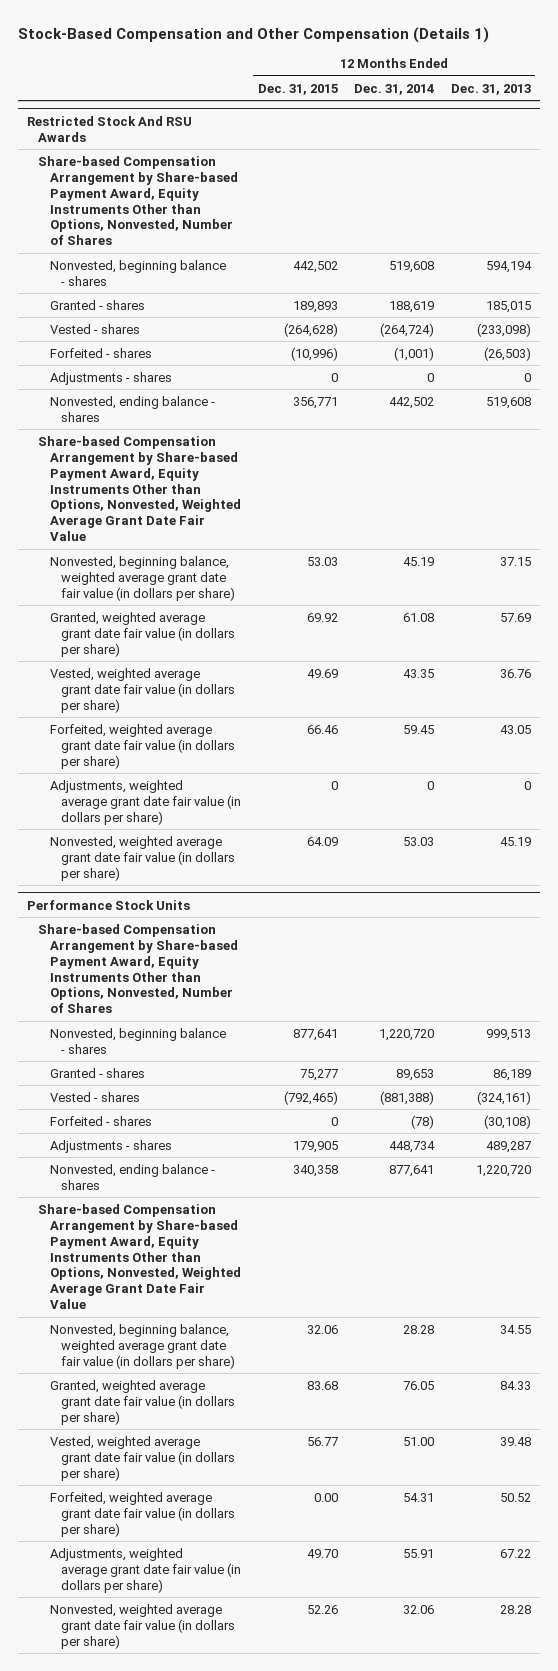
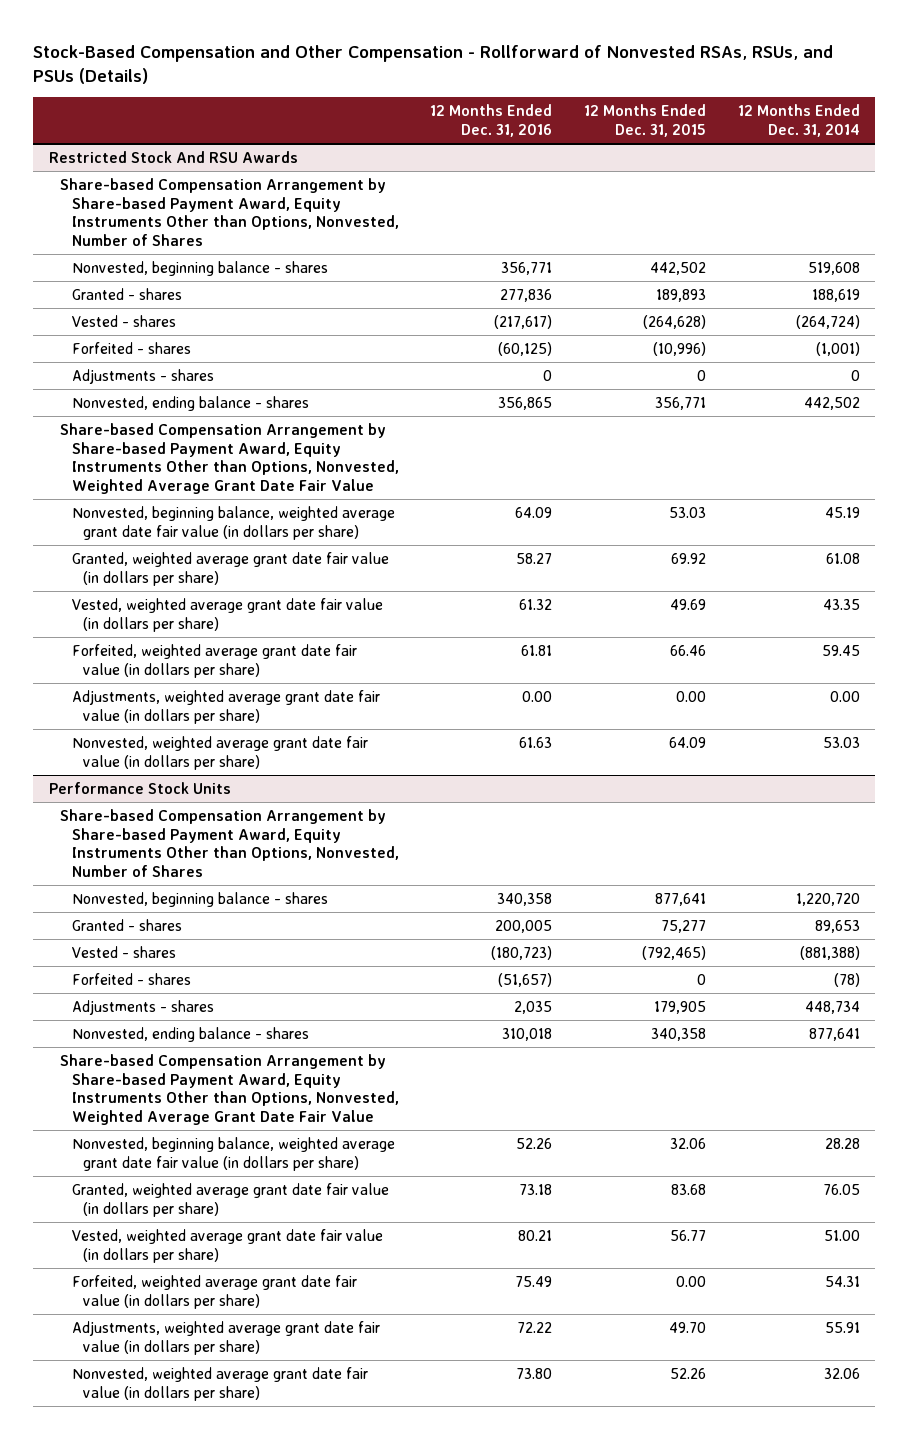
- Stock-Based Compensation and Other Compensation (Details 1)
+ Stock-Based Compensation and Other Compensation - Rollforward of Nonvested RSAs, RSUs, and PSUs (Details)
- | 12 Months Ended Dec. 31, 2015 | 12 Months Ended Dec. 31, 2014 | 12 Months Ended Dec. 31, 2013
+ | 12 Months Ended Dec. 31, 2016 | 12 Months Ended Dec. 31, 2015 | 12 Months Ended Dec. 31, 2014
@ Restricted Stock And RSU Awards
- Adjustments, weighted average grant date fair value (in dollars per share) | 0 | 0 | 0
+ Adjustments, weighted average grant date fair value (in dollars per share) | 0.00 | 0.00 | 0.00

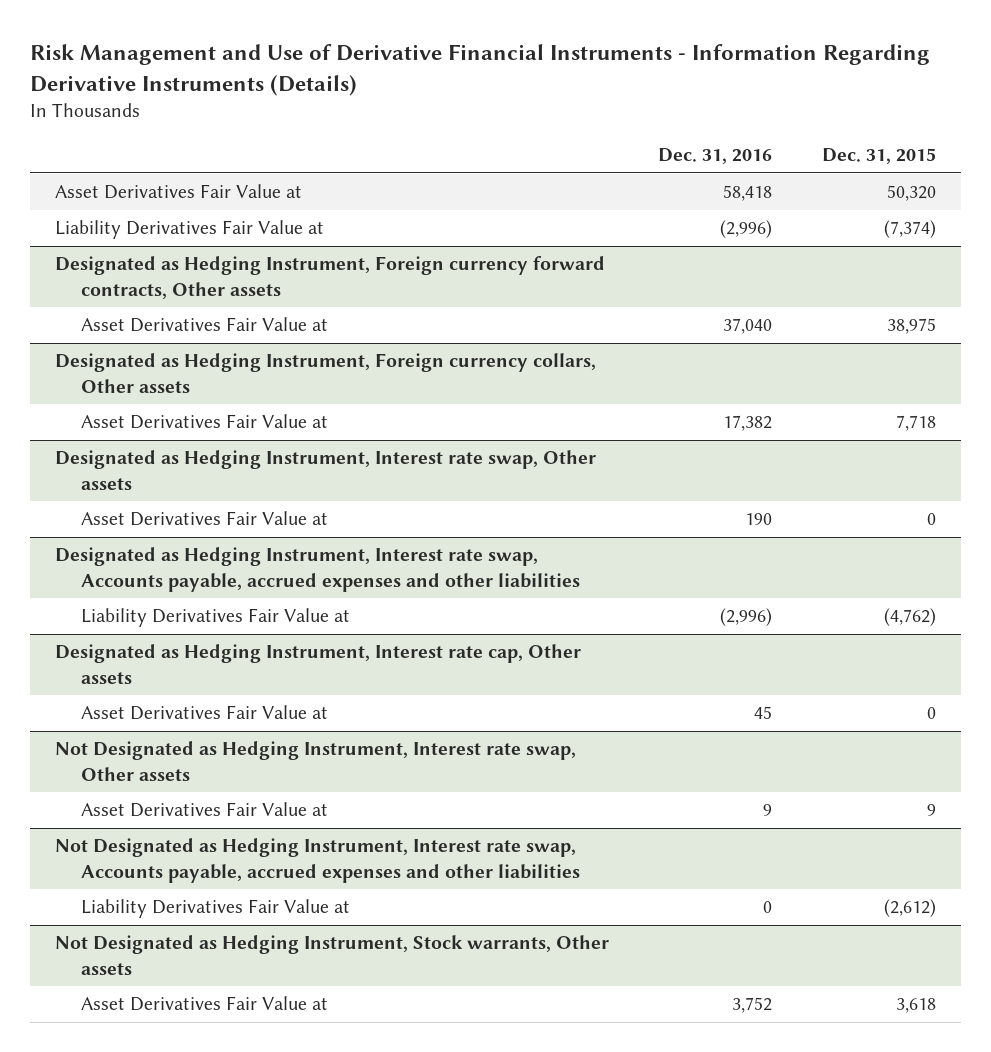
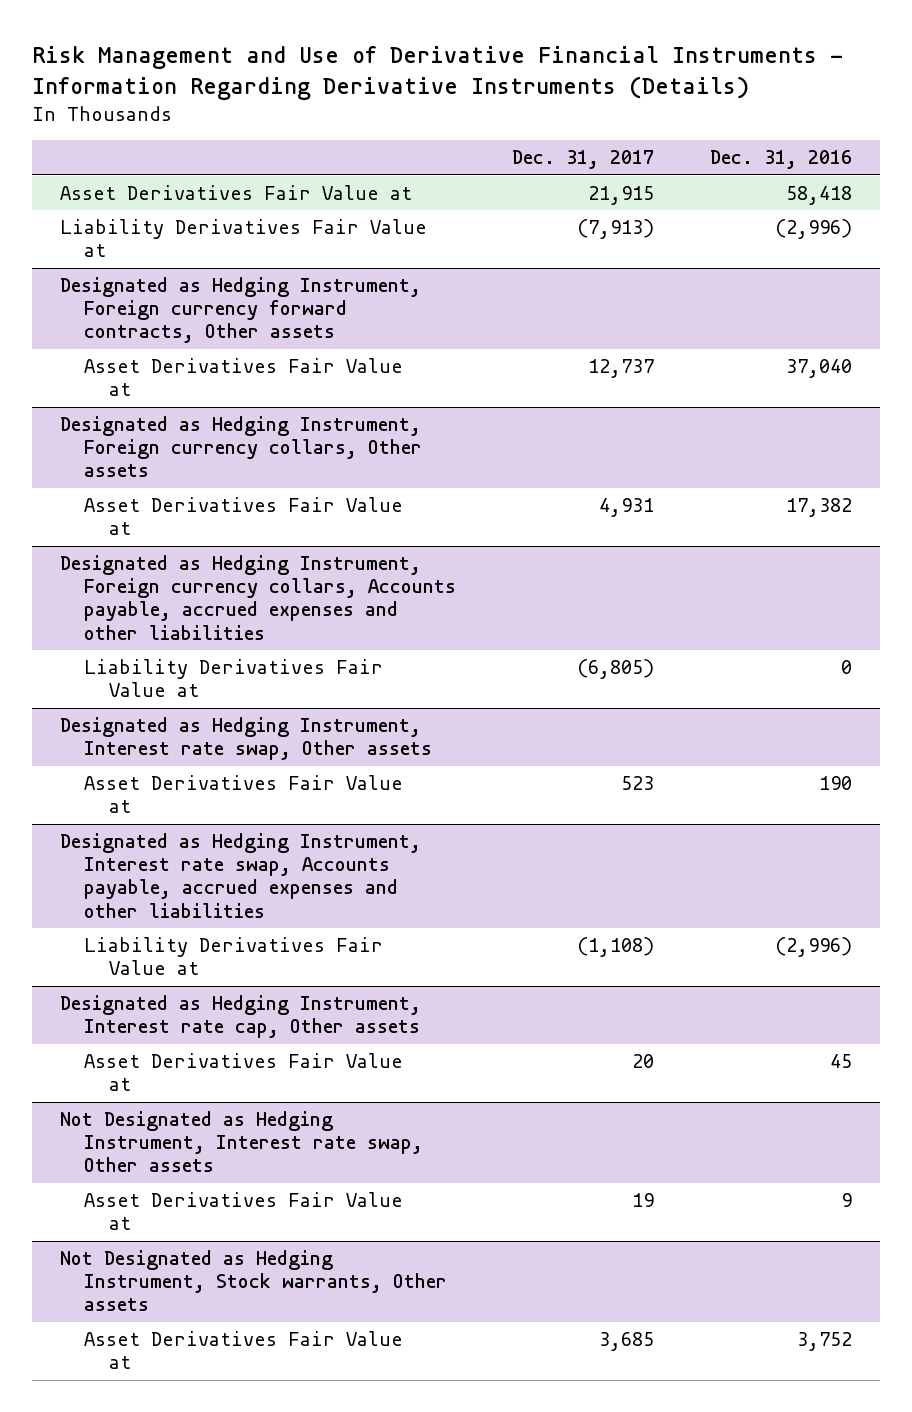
- | Dec. 31, 2016 | Dec. 31, 2015
+ | Dec. 31, 2017 | Dec. 31, 2016
+ Designated as Hedging Instrument, Foreign currency collars, Accounts payable, accrued expenses and other liabilities
+ Liability Derivatives Fair Value at | (6,805) | 0
- Not Designated as Hedging Instrument, Interest rate swap, Accounts payable, accrued expenses and other liabilities
- Liability Derivatives Fair Value at | 0 | (2,612)

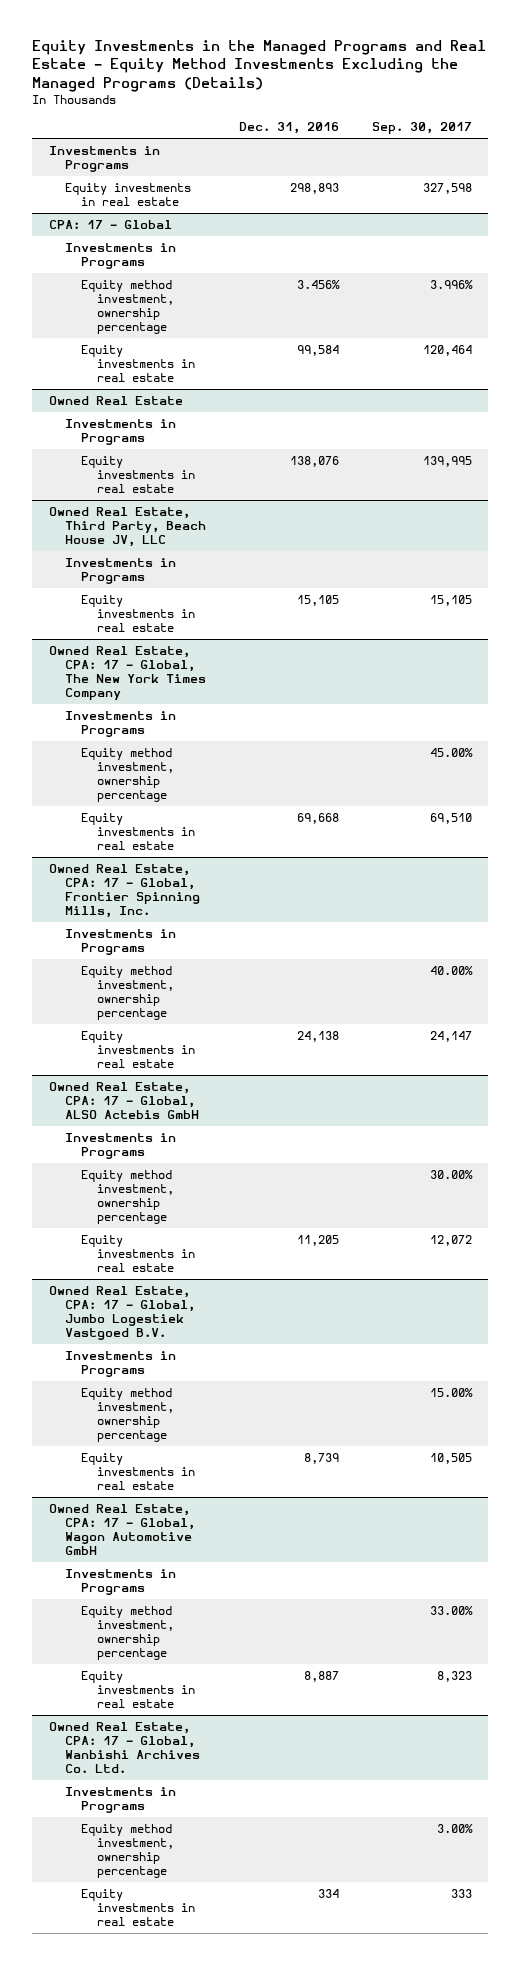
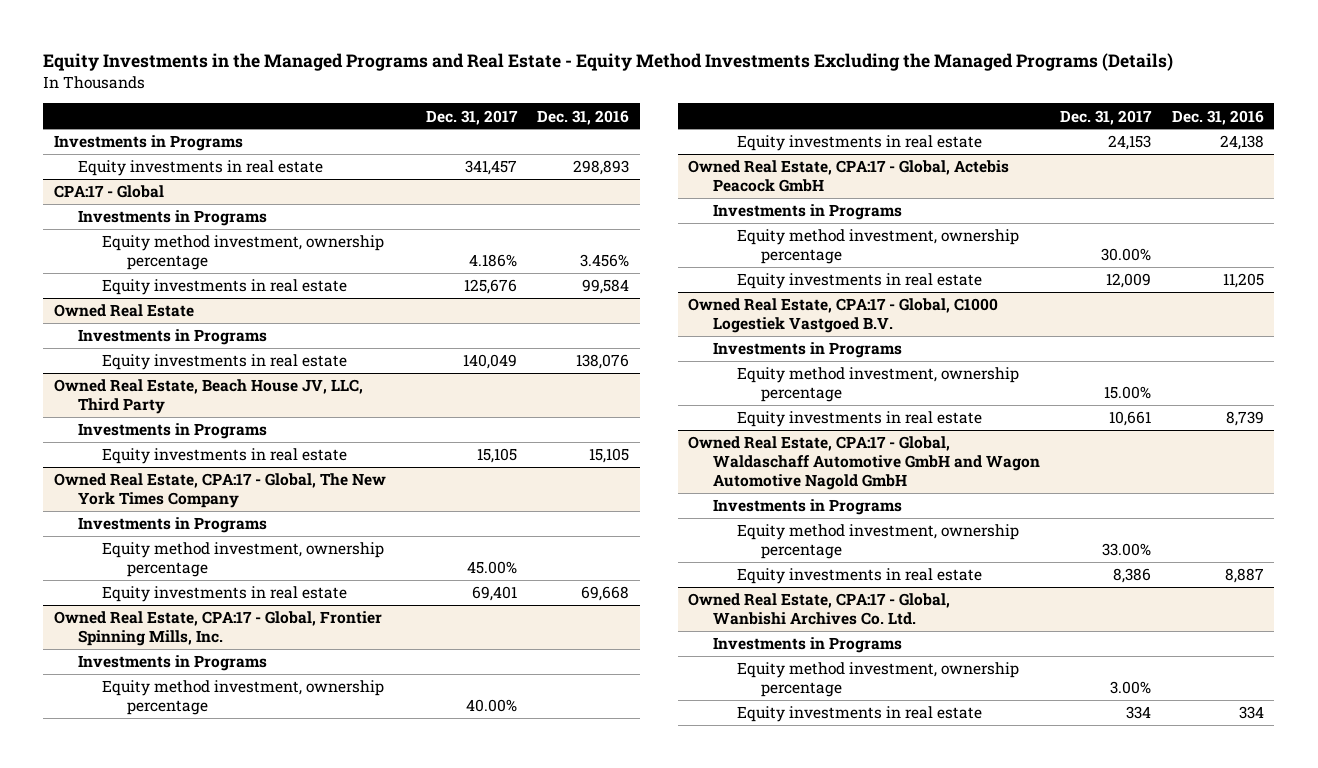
- | Dec. 31, 2016 | Sep. 30, 2017
+ | Dec. 31, 2017 | Dec. 31, 2016
- CPA: 17 - Global
+ CPA:17 - Global
- Owned Real Estate, Third Party, Beach House JV, LLC
+ Owned Real Estate, Beach House JV, LLC, Third Party
- Owned Real Estate, CPA: 17 - Global, The New York Times Company
+ Owned Real Estate, CPA:17 - Global, The New York Times Company
- Owned Real Estate, CPA: 17 - Global, Frontier Spinning Mills, Inc.
+ Owned Real Estate, CPA:17 - Global, Frontier Spinning Mills, Inc.
- Owned Real Estate, CPA: 17 - Global, ALSO Actebis GmbH
+ Owned Real Estate, CPA:17 - Global, Actebis Peacock GmbH
- Owned Real Estate, CPA: 17 - Global, Jumbo Logestiek Vastgoed B.V.
+ Owned Real Estate, CPA:17 - Global, C1000 Logestiek Vastgoed B.V.
- Owned Real Estate, CPA: 17 - Global, Wagon Automotive GmbH
+ Owned Real Estate, CPA:17 - Global, Waldaschaff Automotive GmbH and Wagon Automotive Nagold GmbH
- Owned Real Estate, CPA: 17 - Global, Wanbishi Archives Co. Ltd.
+ Owned Real Estate, CPA:17 - Global, Wanbishi Archives Co. Ltd.

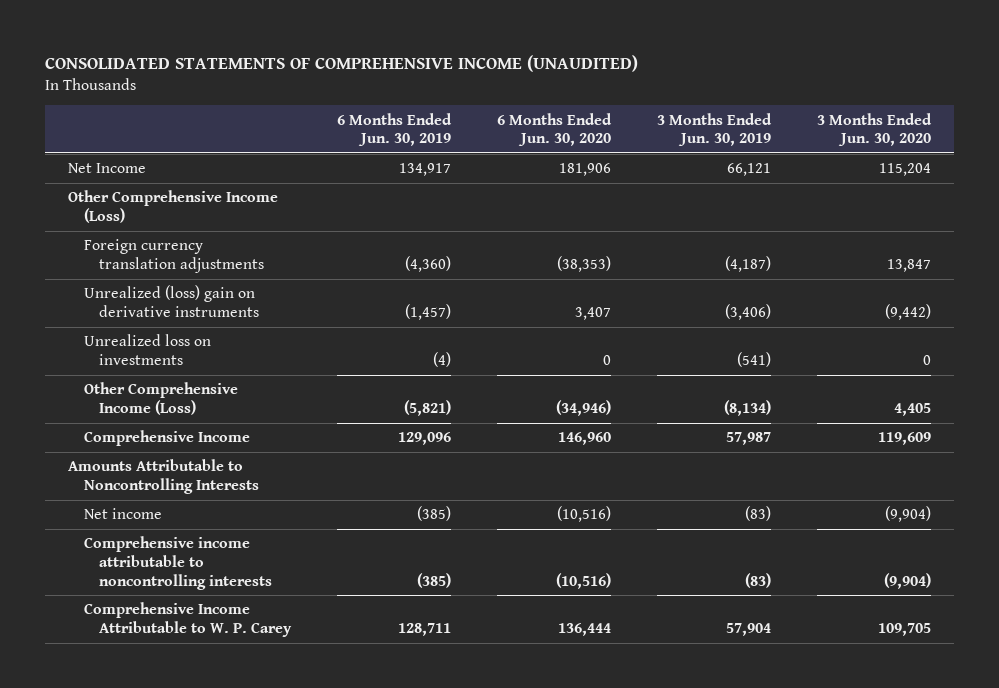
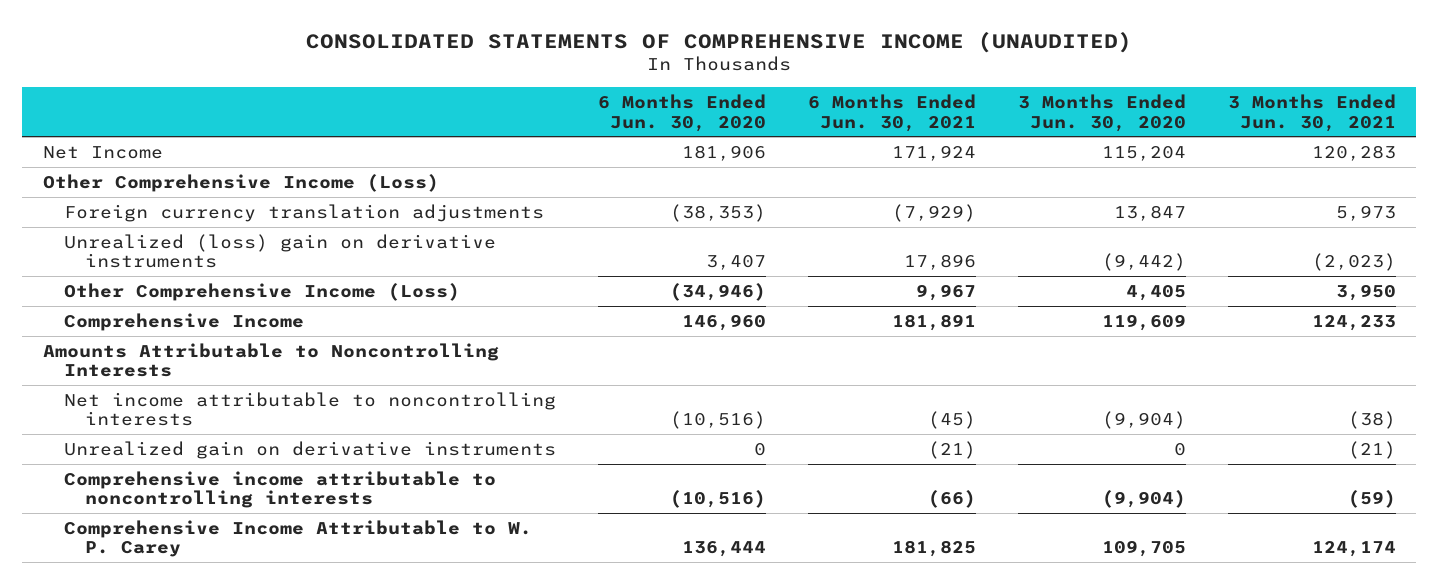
- | 6 Months Ended Jun. 30, 2019 | 6 Months Ended Jun. 30, 2020 | 3 Months Ended Jun. 30, 2019 | 3 Months Ended Jun. 30, 2020
+ | 6 Months Ended Jun. 30, 2020 | 6 Months Ended Jun. 30, 2021 | 3 Months Ended Jun. 30, 2020 | 3 Months Ended Jun. 30, 2021
- Unrealized loss on investments | (4) | 0 | (541) | 0
- Net income | (385) | (10,516) | (83) | (9,904)
+ Net income attributable to noncontrolling interests | (10,516) | (45) | (9,904) | (38)
+ Unrealized gain on derivative instruments | 0 | (21) | 0 | (21)

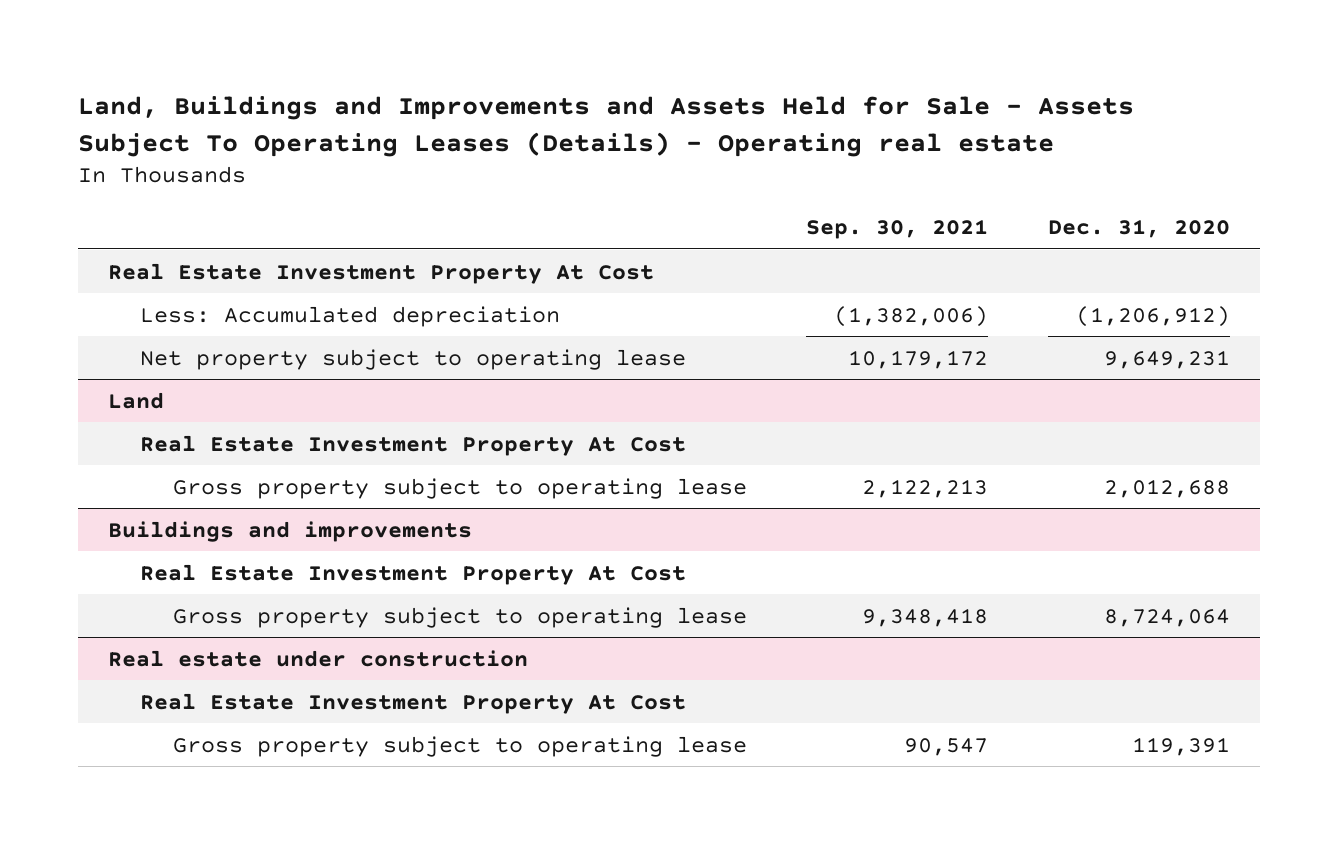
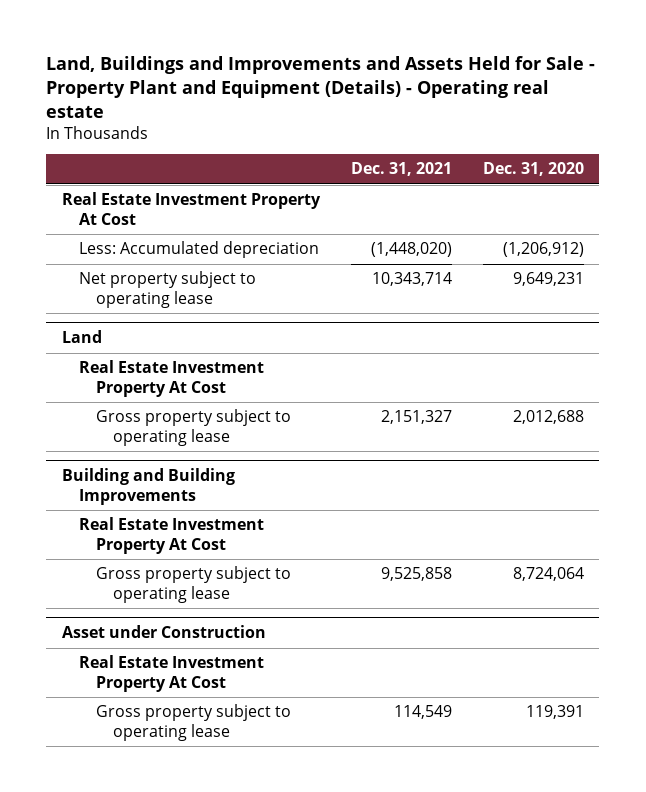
- Land, Buildings and Improvements and Assets Held for Sale - Assets Subject To Operating Leases (Details) - Operating real estate
+ Land, Buildings and Improvements and Assets Held for Sale - Property Plant and Equipment (Details) - Operating real estate
- | Sep. 30, 2021 | Dec. 31, 2020
+ | Dec. 31, 2021 | Dec. 31, 2020
- Buildings and improvements
+ Building and Building Improvements
- Real estate under construction
+ Asset under Construction

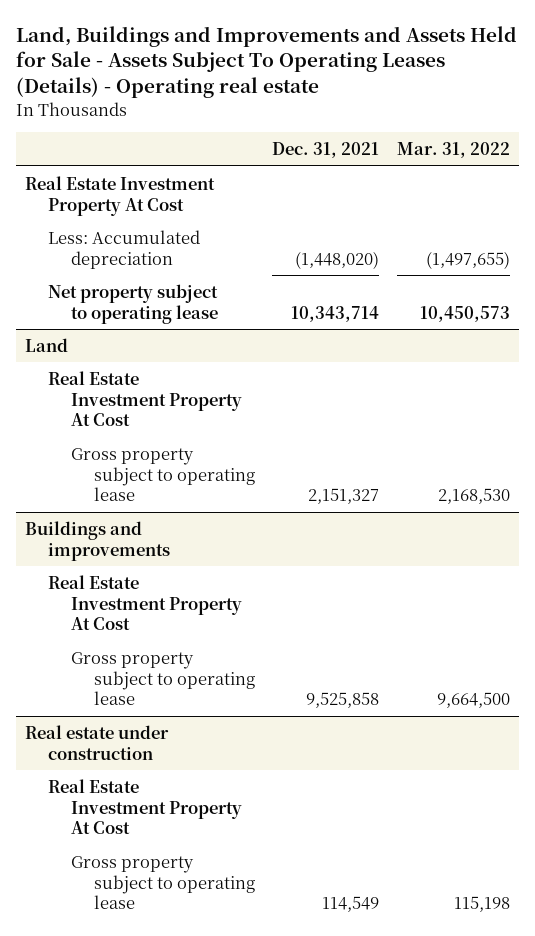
- Land, Buildings and Improvements and Assets Held for Sale - Property Plant and Equipment (Details) - Operating real estate
+ Land, Buildings and Improvements and Assets Held for Sale - Assets Subject To Operating Leases (Details) - Operating real estate
- | Dec. 31, 2021 | Dec. 31, 2020
+ | Dec. 31, 2021 | Mar. 31, 2022
- Building and Building Improvements
+ Buildings and improvements
- Asset under Construction
+ Real estate under construction

